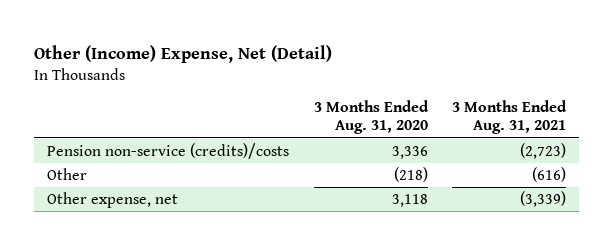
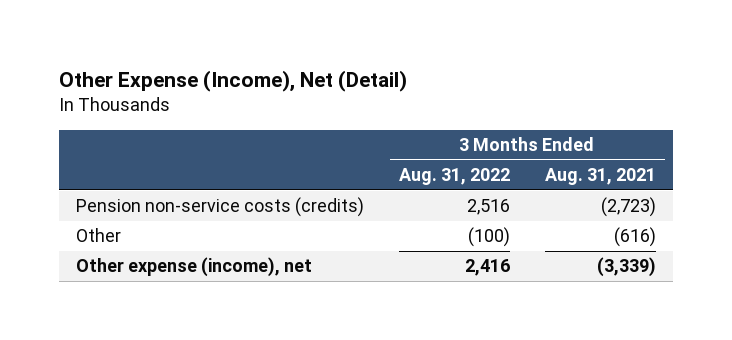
- Other (Income) Expense, Net (Detail)
+ Other Expense (Income), Net (Detail)
- | 3 Months Ended Aug. 31, 2020 | 3 Months Ended Aug. 31, 2021
+ | 3 Months Ended Aug. 31, 2022 | 3 Months Ended Aug. 31, 2021
- Pension non-service (credits)/costs | 3,336 | (2,723)
+ Pension non-service costs (credits) | 2,516 | (2,723)
- Other expense, net | 3,118 | (3,339)
+ Other expense (income), net | 2,416 | (3,339)

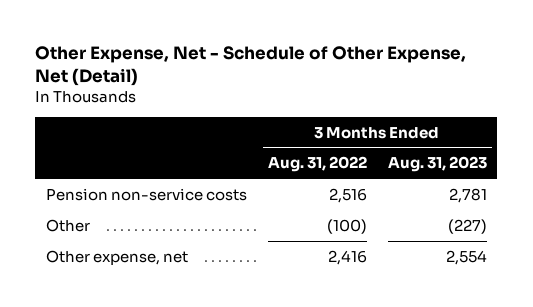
- Other Expense (Income), Net (Detail)
+ Other Expense, Net - Schedule of Other Expense, Net (Detail)
- | 3 Months Ended Aug. 31, 2022 | 3 Months Ended Aug. 31, 2021
+ | 3 Months Ended Aug. 31, 2022 | 3 Months Ended Aug. 31, 2023
- Pension non-service costs (credits) | 2,516 | (2,723)
+ Pension non-service costs | 2,516 | 2,781
- Other expense (income), net | 2,416 | (3,339)
+ Other expense, net | 2,416 | 2,554

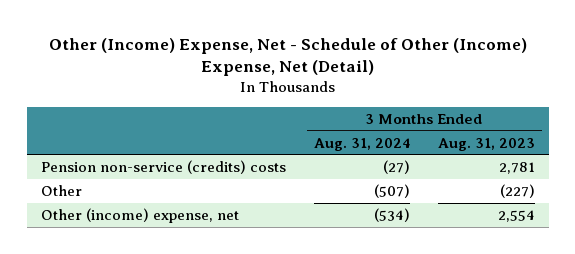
- Other Expense, Net - Schedule of Other Expense, Net (Detail)
+ Other (Income) Expense, Net - Schedule of Other (Income) Expense, Net (Detail)
- | 3 Months Ended Aug. 31, 2022 | 3 Months Ended Aug. 31, 2023
+ | 3 Months Ended Aug. 31, 2024 | 3 Months Ended Aug. 31, 2023
- Pension non-service costs | 2,516 | 2,781
+ Pension non-service (credits) costs | (27) | 2,781
- Other expense, net | 2,416 | 2,554
+ Other (income) expense, net | (534) | 2,554

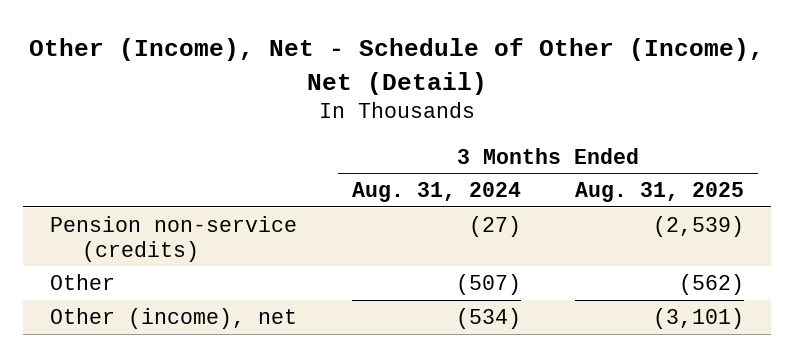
- Other (Income) Expense, Net - Schedule of Other (Income) Expense, Net (Detail)
+ Other (Income), Net - Schedule of Other (Income), Net (Detail)
- | 3 Months Ended Aug. 31, 2024 | 3 Months Ended Aug. 31, 2023
+ | 3 Months Ended Aug. 31, 2024 | 3 Months Ended Aug. 31, 2025
- Pension non-service (credits) costs | (27) | 2,781
+ Pension non-service (credits) | (27) | (2,539)
- Other (income) expense, net | (534) | 2,554
+ Other (income), net | (534) | (3,101)

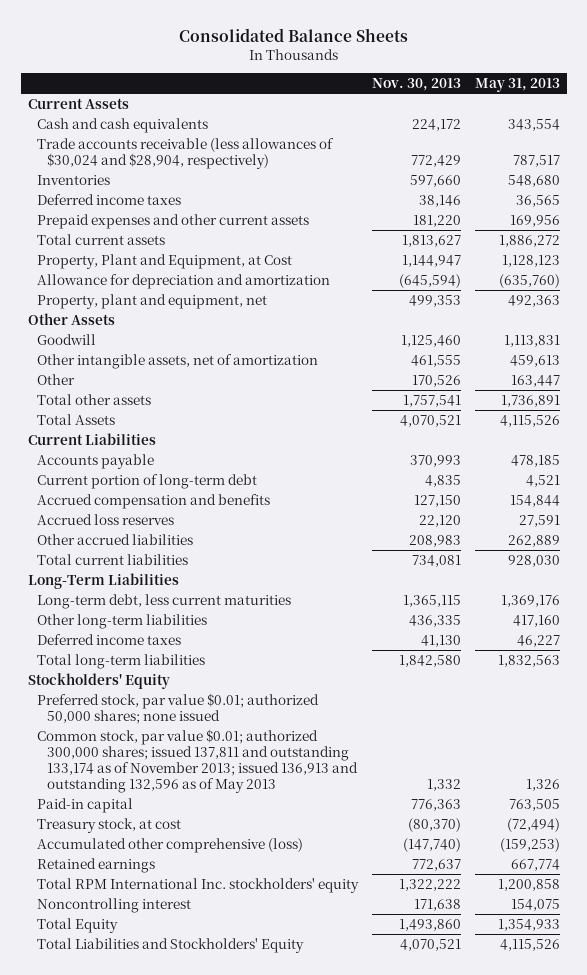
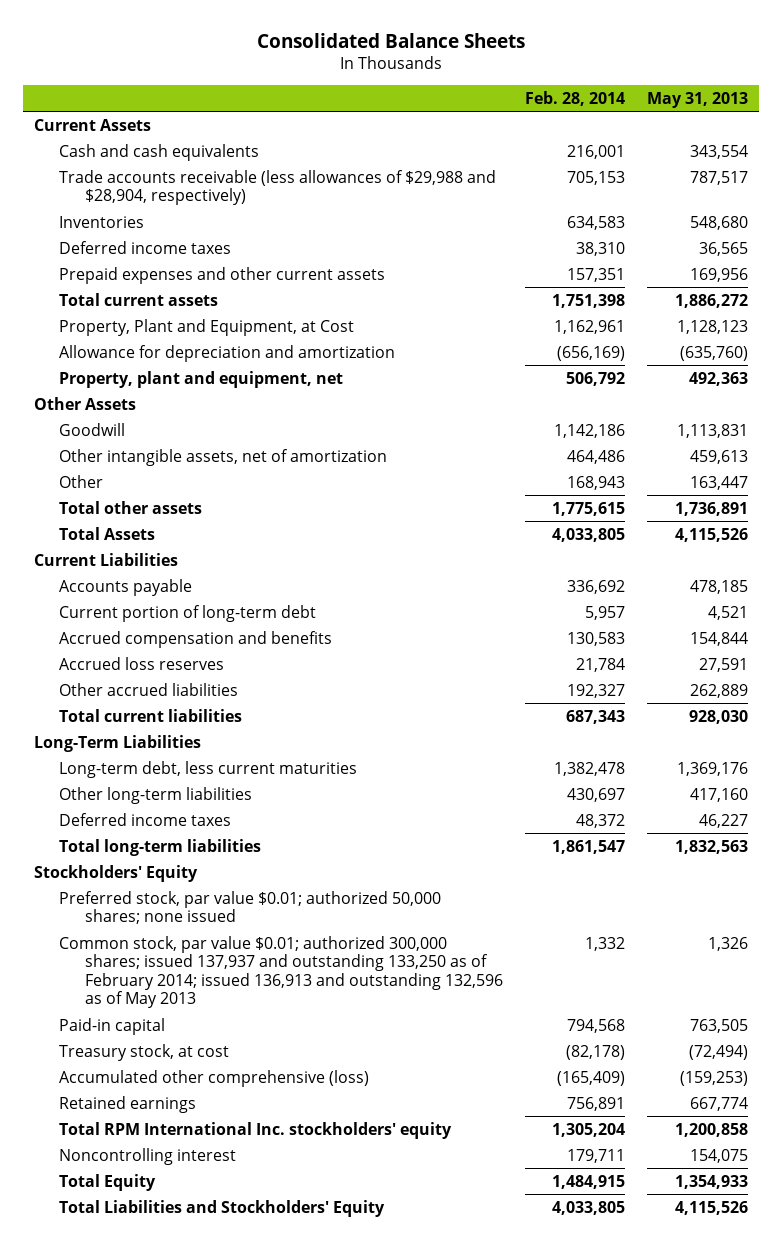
- | Nov. 30, 2013 | May 31, 2013
+ | Feb. 28, 2014 | May 31, 2013
- Trade accounts receivable (less allowances of $30,024 and $28,904, respectively) | 772,429 | 787,517
+ Trade accounts receivable (less allowances of $29,988 and $28,904, respectively) | 705,153 | 787,517
- Common stock, par value $0.01; authorized 300,000 shares; issued 137,811 and outstanding 133,174 as of November 2013; issued 136,913 and outstanding 132,596 as of May 2013 | 1,332 | 1,326
+ Common stock, par value $0.01; authorized 300,000 shares; issued 137,937 and outstanding 133,250 as of February 2014; issued 136,913 and outstanding 132,596 as of May 2013 | 1,332 | 1,326

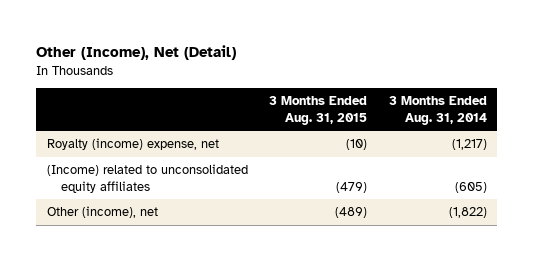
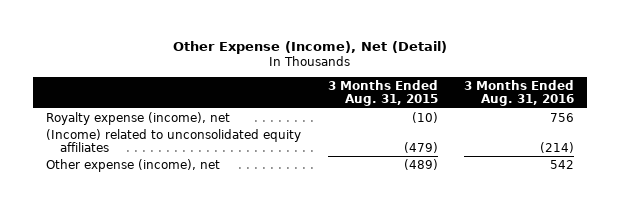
- Other (Income), Net (Detail)
+ Other Expense (Income), Net (Detail)
- | 3 Months Ended Aug. 31, 2015 | 3 Months Ended Aug. 31, 2014
+ | 3 Months Ended Aug. 31, 2015 | 3 Months Ended Aug. 31, 2016
- Royalty (income) expense, net | (10) | (1,217)
+ Royalty expense (income), net | (10) | 756
- Other (income), net | (489) | (1,822)
+ Other expense (income), net | (489) | 542

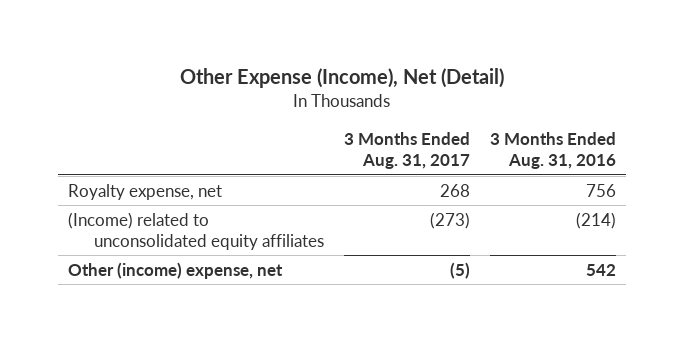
- | 3 Months Ended Aug. 31, 2015 | 3 Months Ended Aug. 31, 2016
+ | 3 Months Ended Aug. 31, 2017 | 3 Months Ended Aug. 31, 2016
- Royalty expense (income), net | (10) | 756
+ Royalty expense, net | 268 | 756
- Other expense (income), net | (489) | 542
+ Other (income) expense, net | (5) | 542

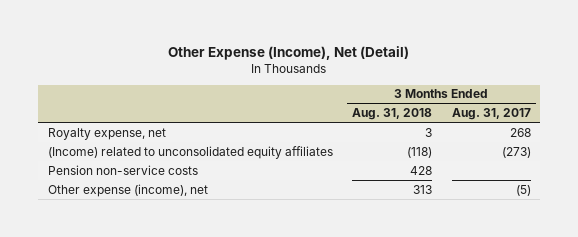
- | 3 Months Ended Aug. 31, 2017 | 3 Months Ended Aug. 31, 2016
+ | 3 Months Ended Aug. 31, 2018 | 3 Months Ended Aug. 31, 2017
- Other (income) expense, net | (5) | 542
+ Pension non-service costs | 428 |
+ Other expense (income), net | 313 | (5)

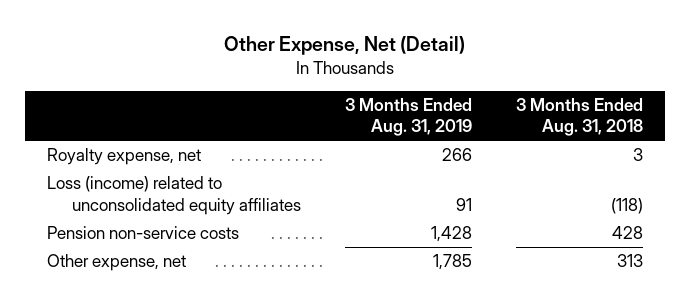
- Other Expense (Income), Net (Detail)
+ Other Expense, Net (Detail)
- | 3 Months Ended Aug. 31, 2018 | 3 Months Ended Aug. 31, 2017
+ | 3 Months Ended Aug. 31, 2019 | 3 Months Ended Aug. 31, 2018
- (Income) related to unconsolidated equity affiliates | (118) | (273)
+ Loss (income) related to unconsolidated equity affiliates | 91 | (118)
- Other expense (income), net | 313 | (5)
+ Other expense, net | 1,785 | 313

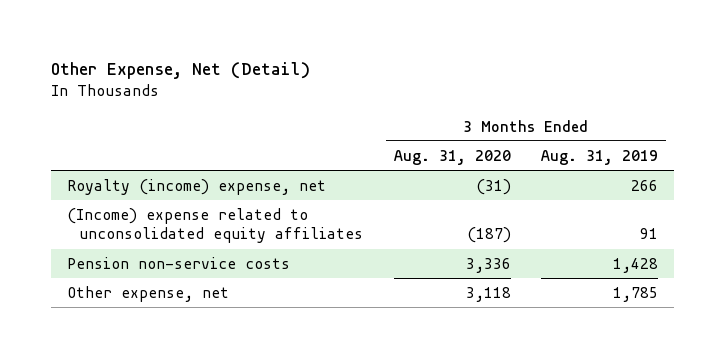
- | 3 Months Ended Aug. 31, 2019 | 3 Months Ended Aug. 31, 2018
+ | 3 Months Ended Aug. 31, 2020 | 3 Months Ended Aug. 31, 2019
- Royalty expense, net | 266 | 3
- Loss (income) related to unconsolidated equity affiliates | 91 | (118)
+ Royalty (income) expense, net | (31) | 266
+ (Income) expense related to unconsolidated equity affiliates | (187) | 91

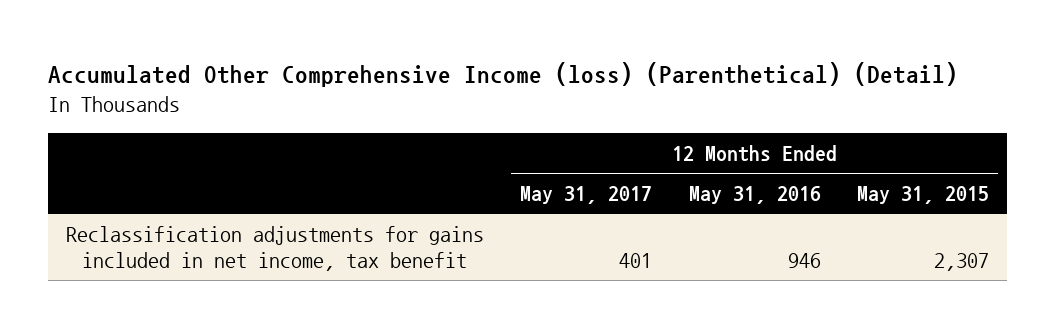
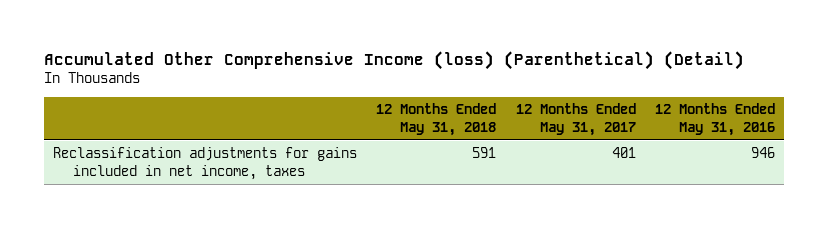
- | 12 Months Ended May 31, 2017 | 12 Months Ended May 31, 2016 | 12 Months Ended May 31, 2015
+ | 12 Months Ended May 31, 2018 | 12 Months Ended May 31, 2017 | 12 Months Ended May 31, 2016
- Reclassification adjustments for gains included in net income, tax benefit | 401 | 946 | 2,307
+ Reclassification adjustments for gains included in net income, taxes | 591 | 401 | 946

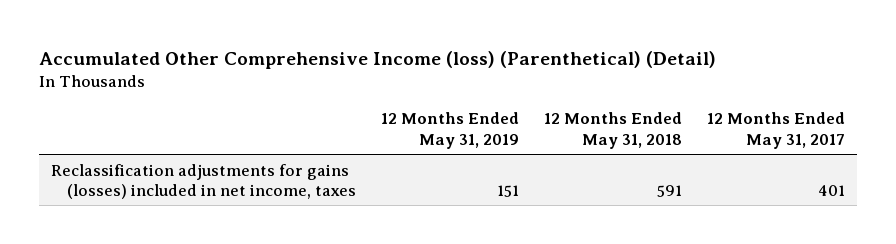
- | 12 Months Ended May 31, 2018 | 12 Months Ended May 31, 2017 | 12 Months Ended May 31, 2016
+ | 12 Months Ended May 31, 2019 | 12 Months Ended May 31, 2018 | 12 Months Ended May 31, 2017
- Reclassification adjustments for gains included in net income, taxes | 591 | 401 | 946
+ Reclassification adjustments for gains (losses) included in net income, taxes | 151 | 591 | 401

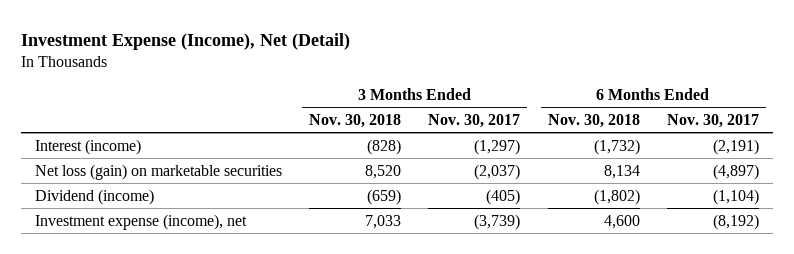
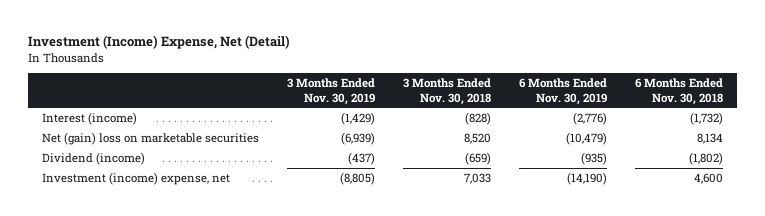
- Investment Expense (Income), Net (Detail)
+ Investment (Income) Expense, Net (Detail)
- | 3 Months Ended Nov. 30, 2018 | 3 Months Ended Nov. 30, 2017 | 6 Months Ended Nov. 30, 2018 | 6 Months Ended Nov. 30, 2017
+ | 3 Months Ended Nov. 30, 2019 | 3 Months Ended Nov. 30, 2018 | 6 Months Ended Nov. 30, 2019 | 6 Months Ended Nov. 30, 2018
- Net loss (gain) on marketable securities | 8,520 | (2,037) | 8,134 | (4,897)
+ Net (gain) loss on marketable securities | (6,939) | 8,520 | (10,479) | 8,134
- Investment expense (income), net | 7,033 | (3,739) | 4,600 | (8,192)
+ Investment (income) expense, net | (8,805) | 7,033 | (14,190) | 4,600

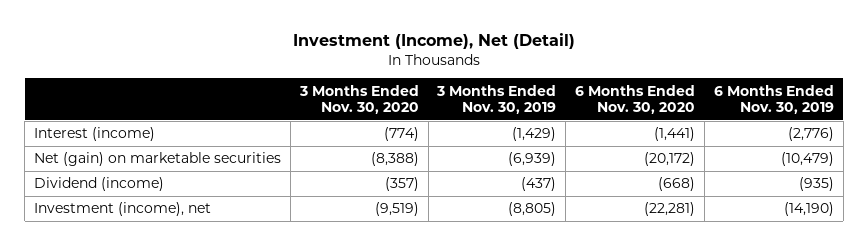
- Investment (Income) Expense, Net (Detail)
+ Investment (Income), Net (Detail)
- | 3 Months Ended Nov. 30, 2019 | 3 Months Ended Nov. 30, 2018 | 6 Months Ended Nov. 30, 2019 | 6 Months Ended Nov. 30, 2018
+ | 3 Months Ended Nov. 30, 2020 | 3 Months Ended Nov. 30, 2019 | 6 Months Ended Nov. 30, 2020 | 6 Months Ended Nov. 30, 2019
- Net (gain) loss on marketable securities | (6,939) | 8,520 | (10,479) | 8,134
+ Net (gain) on marketable securities | (8,388) | (6,939) | (20,172) | (10,479)
- Investment (income) expense, net | (8,805) | 7,033 | (14,190) | 4,600
+ Investment (income), net | (9,519) | (8,805) | (22,281) | (14,190)

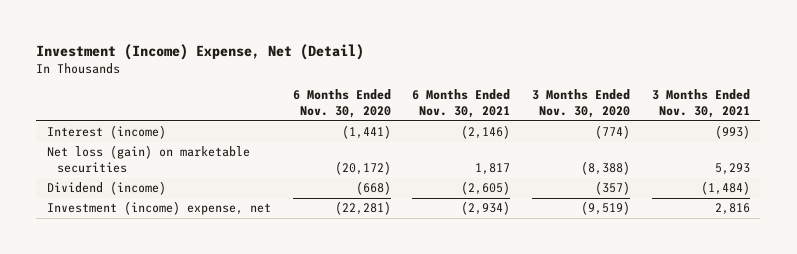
- Investment (Income), Net (Detail)
+ Investment (Income) Expense, Net (Detail)
- | 3 Months Ended Nov. 30, 2020 | 3 Months Ended Nov. 30, 2019 | 6 Months Ended Nov. 30, 2020 | 6 Months Ended Nov. 30, 2019
+ | 6 Months Ended Nov. 30, 2020 | 6 Months Ended Nov. 30, 2021 | 3 Months Ended Nov. 30, 2020 | 3 Months Ended Nov. 30, 2021
- Net (gain) on marketable securities | (8,388) | (6,939) | (20,172) | (10,479)
+ Net loss (gain) on marketable securities | (20,172) | 1,817 | (8,388) | 5,293
- Investment (income), net | (9,519) | (8,805) | (22,281) | (14,190)
+ Investment (income) expense, net | (22,281) | (2,934) | (9,519) | 2,816

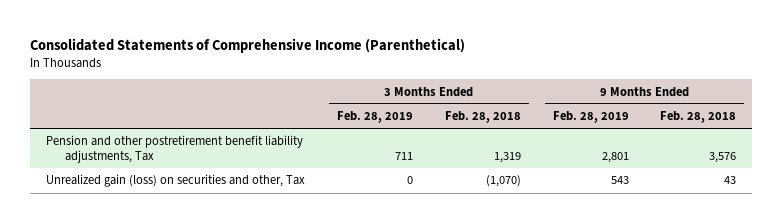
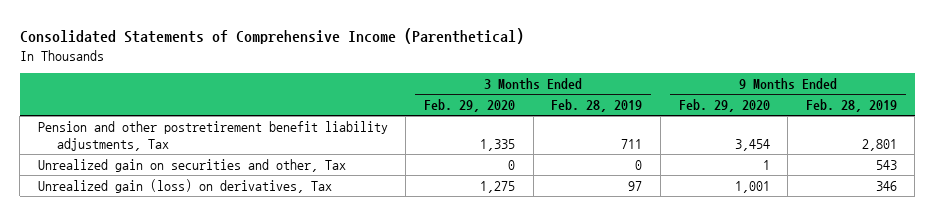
- | 3 Months Ended Feb. 28, 2019 | 3 Months Ended Feb. 28, 2018 | 9 Months Ended Feb. 28, 2019 | 9 Months Ended Feb. 28, 2018
+ | 3 Months Ended Feb. 29, 2020 | 3 Months Ended Feb. 28, 2019 | 9 Months Ended Feb. 29, 2020 | 9 Months Ended Feb. 28, 2019
- Unrealized gain (loss) on securities and other, Tax | 0 | (1,070) | 543 | 43
+ Unrealized gain on securities and other, Tax | 0 | 0 | 1 | 543
+ Unrealized gain (loss) on derivatives, Tax | 1,275 | 97 | 1,001 | 346

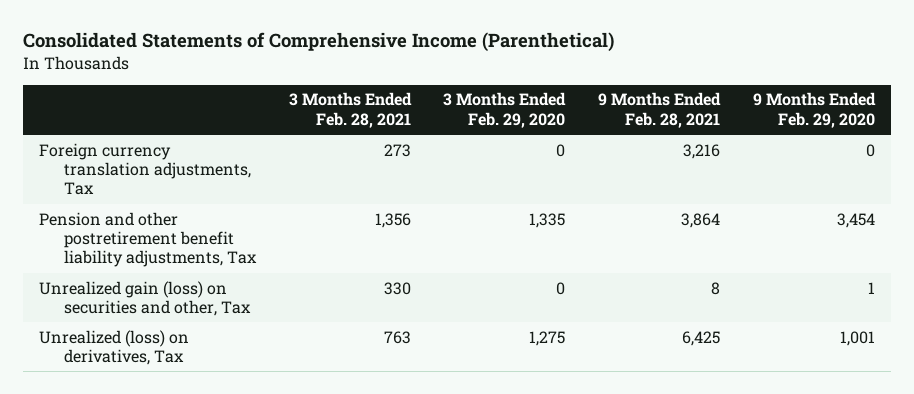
- | 3 Months Ended Feb. 29, 2020 | 3 Months Ended Feb. 28, 2019 | 9 Months Ended Feb. 29, 2020 | 9 Months Ended Feb. 28, 2019
+ | 3 Months Ended Feb. 28, 2021 | 3 Months Ended Feb. 29, 2020 | 9 Months Ended Feb. 28, 2021 | 9 Months Ended Feb. 29, 2020
+ Foreign currency translation adjustments, Tax | 273 | 0 | 3,216 | 0
- Unrealized gain on securities and other, Tax | 0 | 0 | 1 | 543
- Unrealized gain (loss) on derivatives, Tax | 1,275 | 97 | 1,001 | 346
+ Unrealized gain (loss) on securities and other, Tax | 330 | 0 | 8 | 1
+ Unrealized (loss) on derivatives, Tax | 763 | 1,275 | 6,425 | 1,001

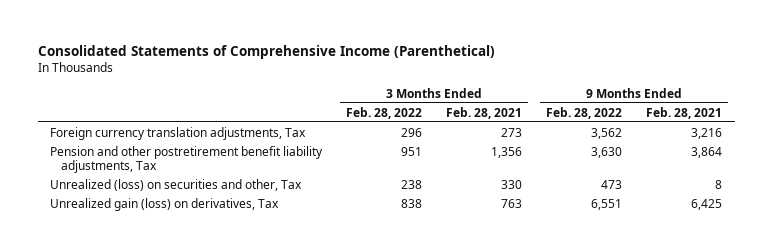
- | 3 Months Ended Feb. 28, 2021 | 3 Months Ended Feb. 29, 2020 | 9 Months Ended Feb. 28, 2021 | 9 Months Ended Feb. 29, 2020
+ | 3 Months Ended Feb. 28, 2022 | 3 Months Ended Feb. 28, 2021 | 9 Months Ended Feb. 28, 2022 | 9 Months Ended Feb. 28, 2021
- Unrealized gain (loss) on securities and other, Tax | 330 | 0 | 8 | 1
- Unrealized (loss) on derivatives, Tax | 763 | 1,275 | 6,425 | 1,001
+ Unrealized (loss) on securities and other, Tax | 238 | 330 | 473 | 8
+ Unrealized gain (loss) on derivatives, Tax | 838 | 763 | 6,551 | 6,425

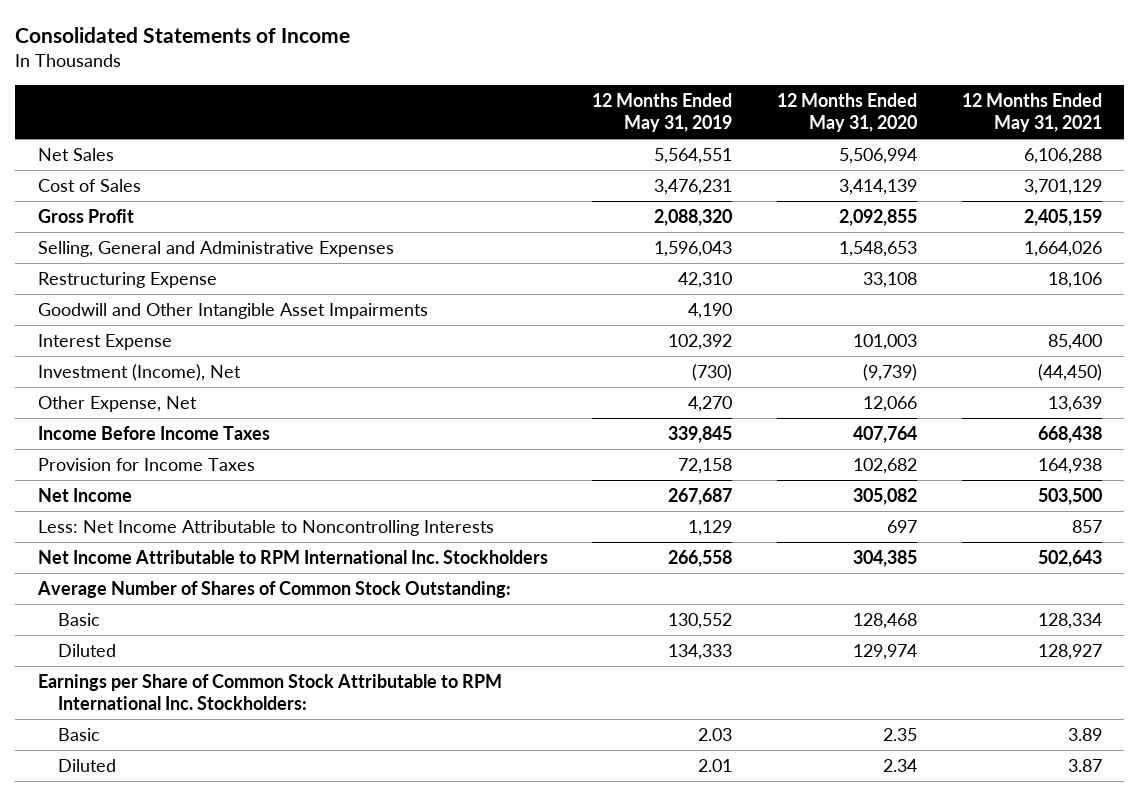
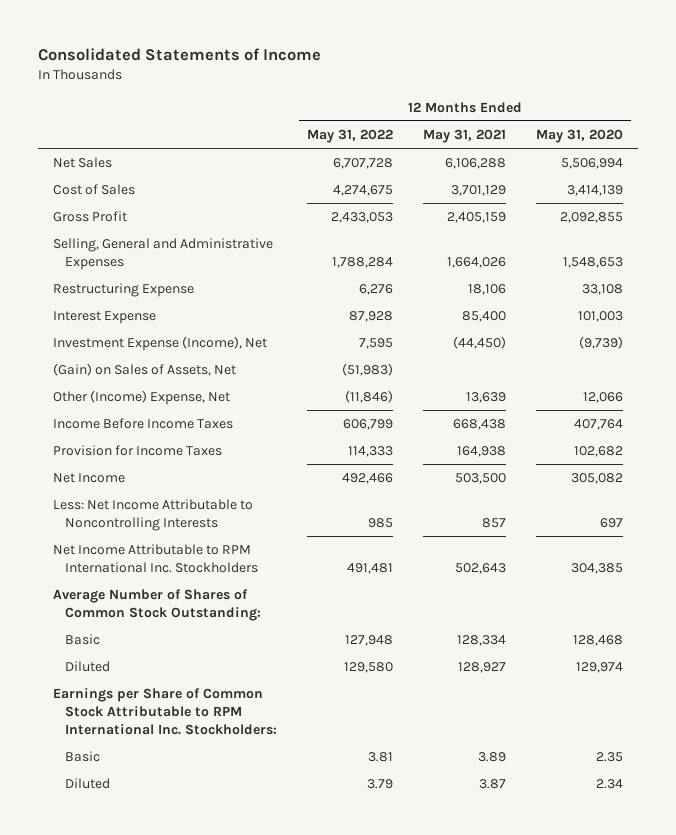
- | 12 Months Ended May 31, 2019 | 12 Months Ended May 31, 2020 | 12 Months Ended May 31, 2021
+ | 12 Months Ended May 31, 2022 | 12 Months Ended May 31, 2021 | 12 Months Ended May 31, 2020
- Goodwill and Other Intangible Asset Impairments | 4,190 | |
- Investment (Income), Net | (730) | (9,739) | (44,450)
- Other Expense, Net | 4,270 | 12,066 | 13,639
+ Investment Expense (Income), Net | 7,595 | (44,450) | (9,739)
+ (Gain) on Sales of Assets, Net | (51,983) | |
+ Other (Income) Expense, Net | (11,846) | 13,639 | 12,066

